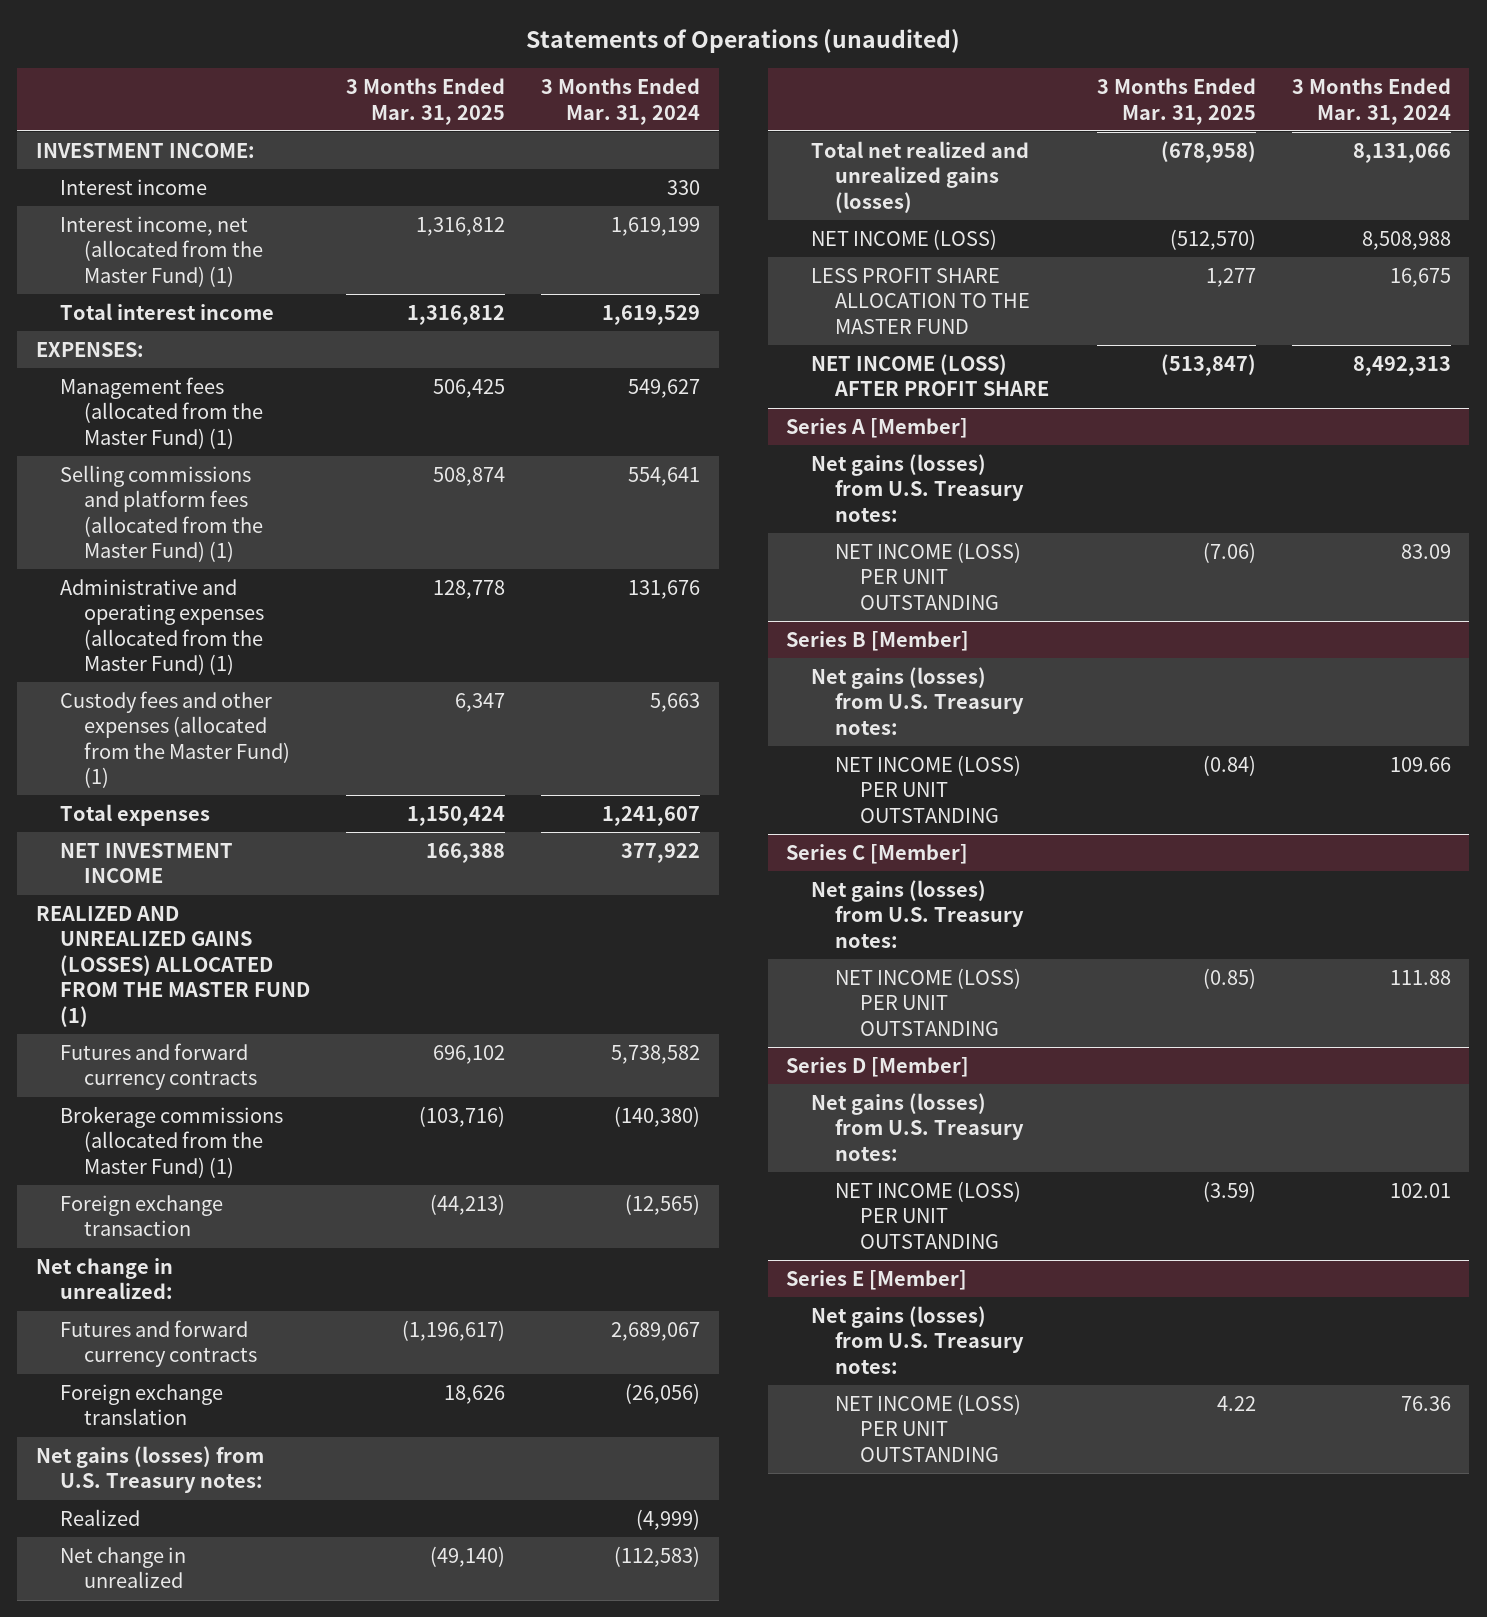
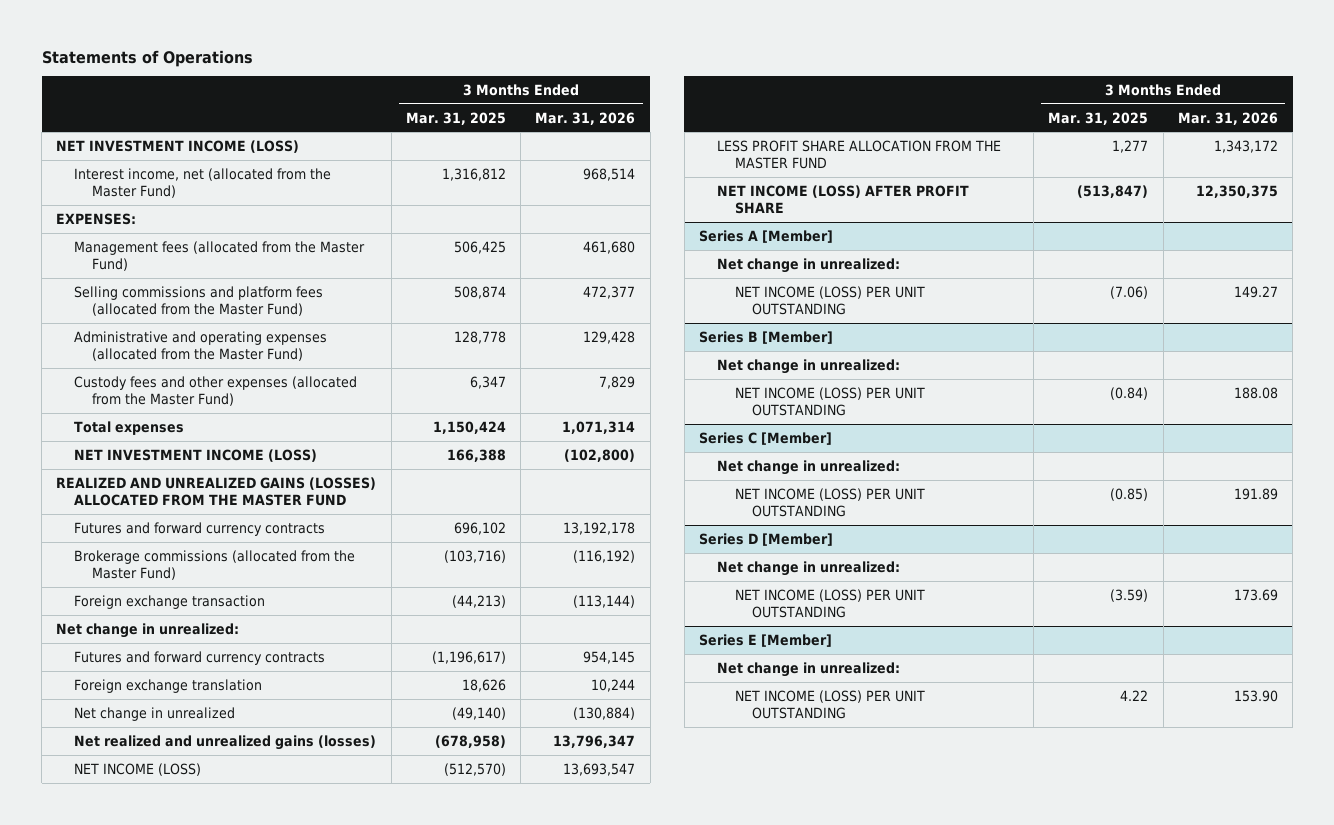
- Statements of Operations (unaudited)
+ Statements of Operations
- | 3 Months Ended Mar. 31, 2025 | 3 Months Ended Mar. 31, 2024
+ | 3 Months Ended Mar. 31, 2025 | 3 Months Ended Mar. 31, 2026
- INVESTMENT INCOME:
- Interest income | | 330
- Interest income, net (allocated from the Master Fund) (1) | 1,316,812 | 1,619,199
- Total interest income | 1,316,812 | 1,619,529
+ NET INVESTMENT INCOME (LOSS)
+ Interest income, net (allocated from the Master Fund) | 1,316,812 | 968,514
- Management fees (allocated from the Master Fund) (1) | 506,425 | 549,627
- Selling commissions and platform fees (allocated from the Master Fund) (1) | 508,874 | 554,641
- Administrative and operating expenses (allocated from the Master Fund) (1) | 128,778 | 131,676
- Custody fees and other expenses (allocated from the Master Fund) (1) | 6,347 | 5,663
+ Management fees (allocated from the Master Fund) | 506,425 | 461,680
+ Selling commissions and platform fees (allocated from the Master Fund) | 508,874 | 472,377
+ Administrative and operating expenses (allocated from the Master Fund) | 128,778 | 129,428
+ Custody fees and other expenses (allocated from the Master Fund) | 6,347 | 7,829
- NET INVESTMENT INCOME | 166,388 | 377,922
- REALIZED AND UNREALIZED GAINS (LOSSES) ALLOCATED FROM THE MASTER FUND (1)
+ NET INVESTMENT INCOME (LOSS) | 166,388 | (102,800)
+ REALIZED AND UNREALIZED GAINS (LOSSES) ALLOCATED FROM THE MASTER FUND
- Brokerage commissions (allocated from the Master Fund) (1) | (103,716) | (140,380)
+ Brokerage commissions (allocated from the Master Fund) | (103,716) | (116,192)
- Net gains (losses) from U.S. Treasury notes:
- Realized | | (4,999)
- Total net realized and unrealized gains (losses) | (678,958) | 8,131,066
+ Net realized and unrealized gains (losses) | (678,958) | 13,796,347
- LESS PROFIT SHARE ALLOCATION TO THE MASTER FUND | 1,277 | 16,675
+ LESS PROFIT SHARE ALLOCATION FROM THE MASTER FUND | 1,277 | 1,343,172
@ Series A [Member]
- Net gains (losses) from U.S. Treasury notes:
+ Net change in unrealized:
@ Series B [Member]
- Net gains (losses) from U.S. Treasury notes:
+ Net change in unrealized:
@ Series C [Member]
- Net gains (losses) from U.S. Treasury notes:
+ Net change in unrealized:
@ Series D [Member]
- Net gains (losses) from U.S. Treasury notes:
+ Net change in unrealized:
@ Series E [Member]
- Net gains (losses) from U.S. Treasury notes:
+ Net change in unrealized:

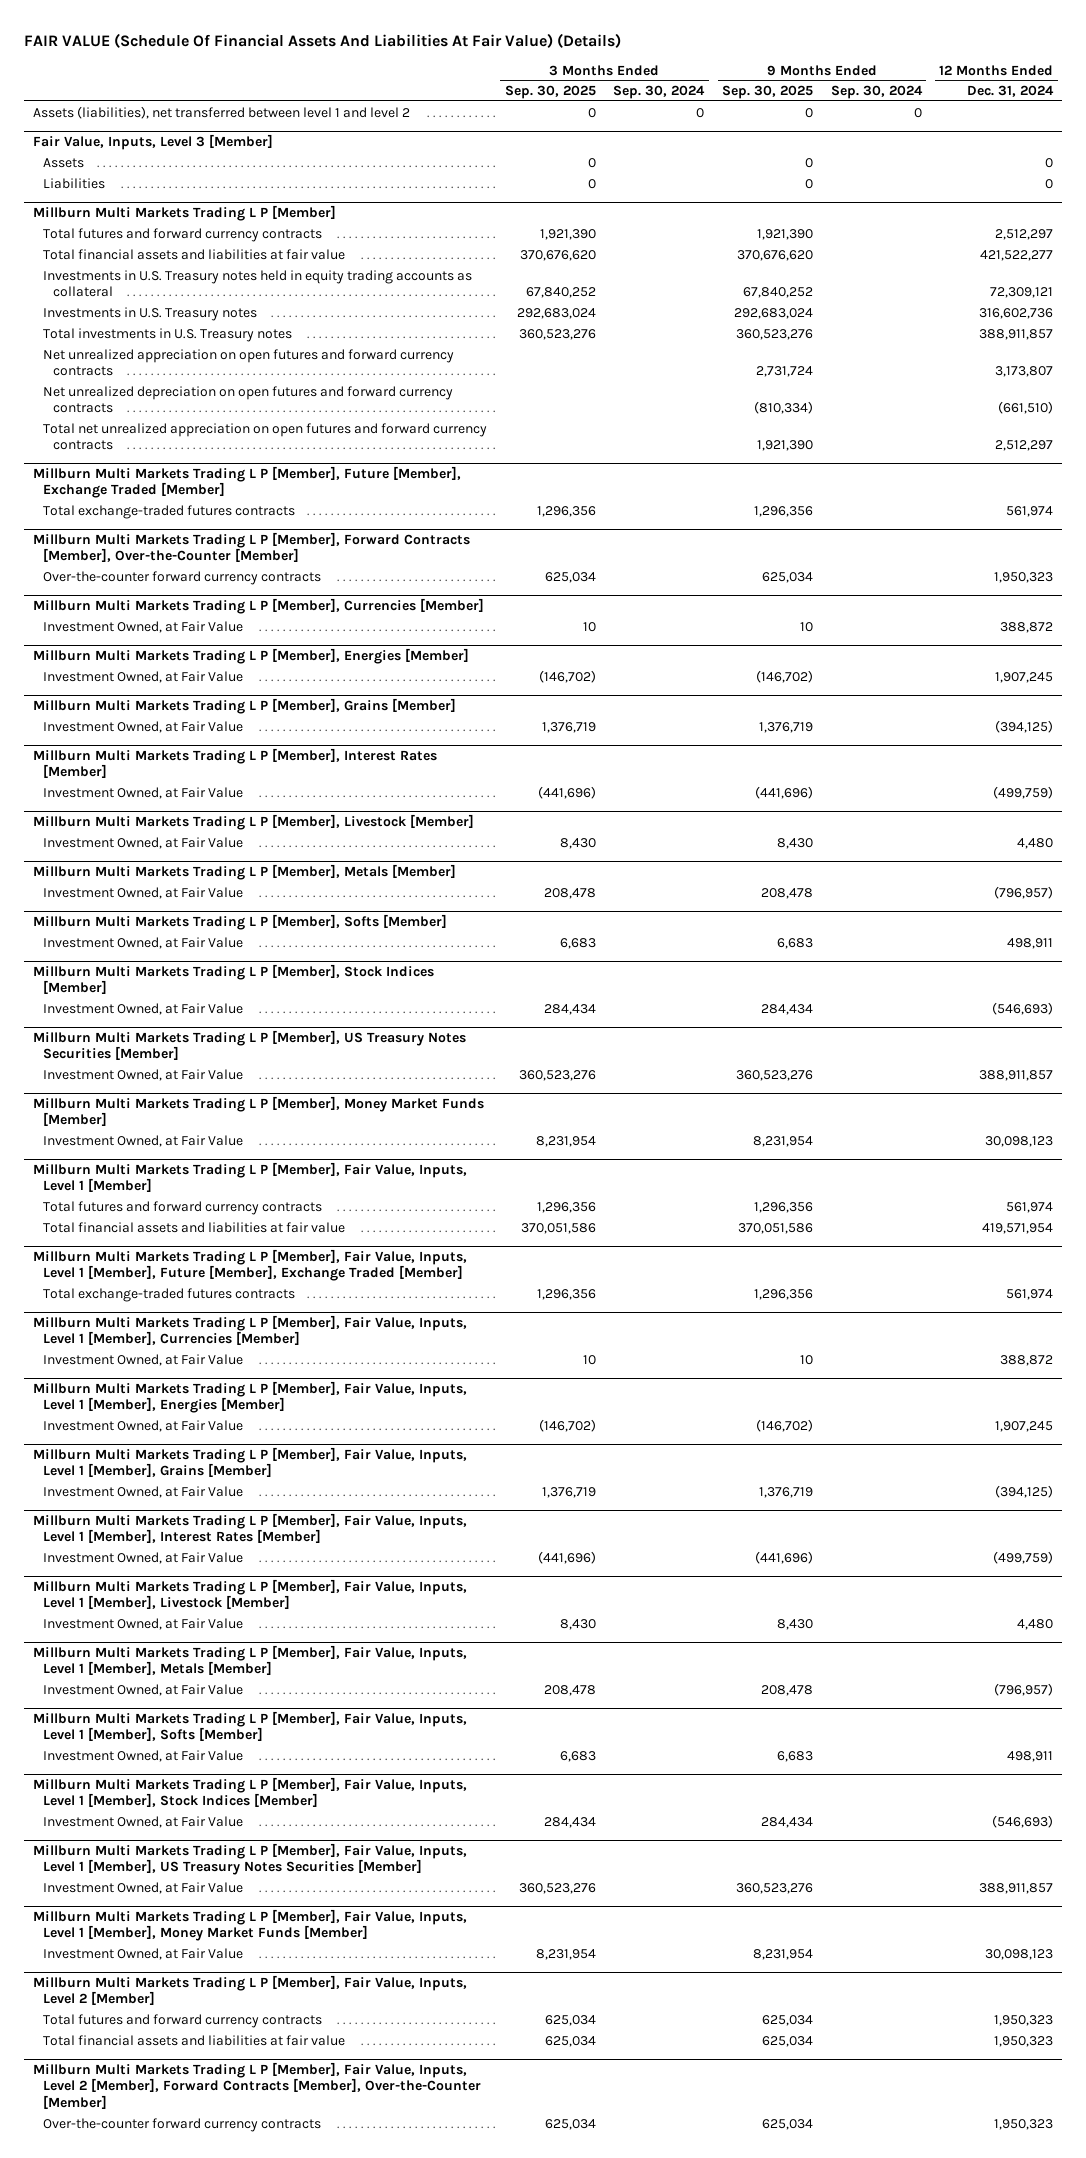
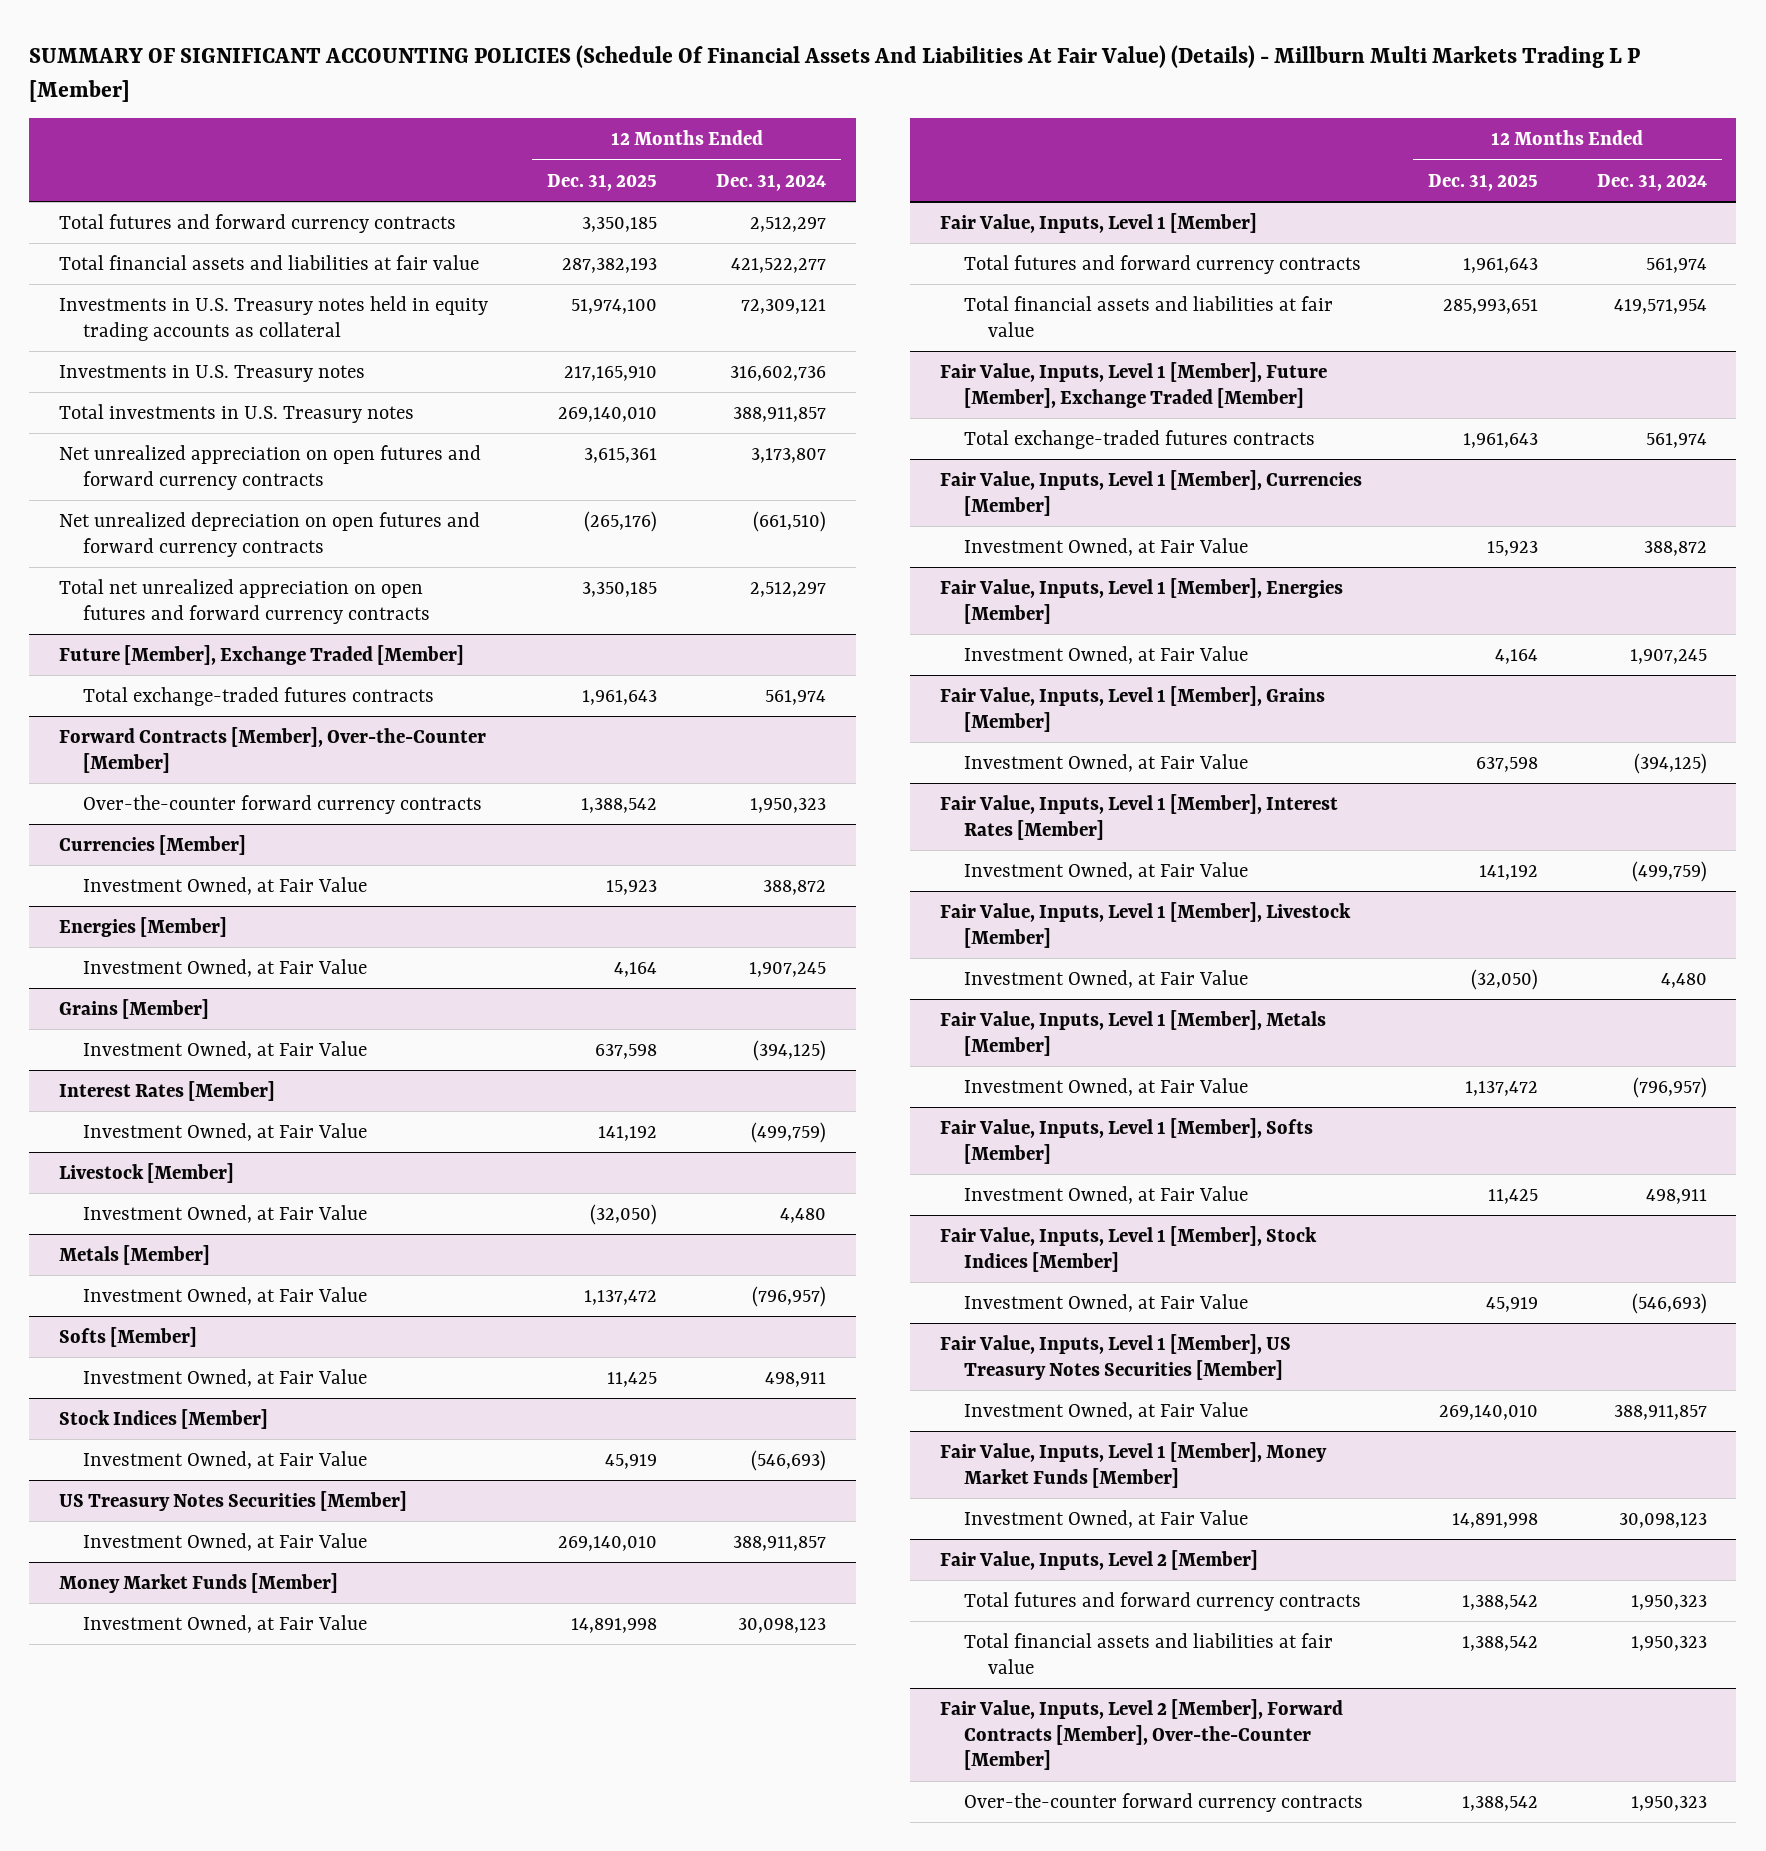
- FAIR VALUE (Schedule Of Financial Assets And Liabilities At Fair Value) (Details)
+ SUMMARY OF SIGNIFICANT ACCOUNTING POLICIES (Schedule Of Financial Assets And Liabilities At Fair Value) (Details) - Millburn Multi Markets Trading L P [Member]
- | 3 Months Ended Sep. 30, 2025 | 3 Months Ended Sep. 30, 2024 | 9 Months Ended Sep. 30, 2025 | 9 Months Ended Sep. 30, 2024 | 12 Months Ended Dec. 31, 2024
+ | 12 Months Ended Dec. 31, 2025 | 12 Months Ended Dec. 31, 2024
- Assets (liabilities), net transferred between level 1 and level 2 | 0 | 0 | 0 | 0 |
- Fair Value, Inputs, Level 3 [Member]
- Assets | 0 | | 0 | | 0
- Liabilities | 0 | | 0 | | 0
- Millburn Multi Markets Trading L P [Member]
- Millburn Multi Markets Trading L P [Member], Future [Member], Exchange Traded [Member]
+ Future [Member], Exchange Traded [Member]
- Millburn Multi Markets Trading L P [Member], Forward Contracts [Member], Over-the-Counter [Member]
+ Forward Contracts [Member], Over-the-Counter [Member]
- Millburn Multi Markets Trading L P [Member], Currencies [Member]
+ Currencies [Member]
- Millburn Multi Markets Trading L P [Member], Energies [Member]
+ Energies [Member]
- Millburn Multi Markets Trading L P [Member], Grains [Member]
+ Grains [Member]
- Millburn Multi Markets Trading L P [Member], Interest Rates [Member]
+ Interest Rates [Member]
- Millburn Multi Markets Trading L P [Member], Livestock [Member]
+ Livestock [Member]
- Millburn Multi Markets Trading L P [Member], Metals [Member]
+ Metals [Member]
- Millburn Multi Markets Trading L P [Member], Softs [Member]
+ Softs [Member]
- Millburn Multi Markets Trading L P [Member], Stock Indices [Member]
+ Stock Indices [Member]
- Millburn Multi Markets Trading L P [Member], US Treasury Notes Securities [Member]
+ US Treasury Notes Securities [Member]
- Millburn Multi Markets Trading L P [Member], Money Market Funds [Member]
+ Money Market Funds [Member]
- Millburn Multi Markets Trading L P [Member], Fair Value, Inputs, Level 1 [Member]
+ Fair Value, Inputs, Level 1 [Member]
- Millburn Multi Markets Trading L P [Member], Fair Value, Inputs, Level 1 [Member], Future [Member], Exchange Traded [Member]
+ Fair Value, Inputs, Level 1 [Member], Future [Member], Exchange Traded [Member]
- Millburn Multi Markets Trading L P [Member], Fair Value, Inputs, Level 1 [Member], Currencies [Member]
+ Fair Value, Inputs, Level 1 [Member], Currencies [Member]
- Millburn Multi Markets Trading L P [Member], Fair Value, Inputs, Level 1 [Member], Energies [Member]
+ Fair Value, Inputs, Level 1 [Member], Energies [Member]
- Millburn Multi Markets Trading L P [Member], Fair Value, Inputs, Level 1 [Member], Grains [Member]
+ Fair Value, Inputs, Level 1 [Member], Grains [Member]
- Millburn Multi Markets Trading L P [Member], Fair Value, Inputs, Level 1 [Member], Interest Rates [Member]
+ Fair Value, Inputs, Level 1 [Member], Interest Rates [Member]
- Millburn Multi Markets Trading L P [Member], Fair Value, Inputs, Level 1 [Member], Livestock [Member]
+ Fair Value, Inputs, Level 1 [Member], Livestock [Member]
- Millburn Multi Markets Trading L P [Member], Fair Value, Inputs, Level 1 [Member], Metals [Member]
+ Fair Value, Inputs, Level 1 [Member], Metals [Member]
- Millburn Multi Markets Trading L P [Member], Fair Value, Inputs, Level 1 [Member], Softs [Member]
+ Fair Value, Inputs, Level 1 [Member], Softs [Member]
- Millburn Multi Markets Trading L P [Member], Fair Value, Inputs, Level 1 [Member], Stock Indices [Member]
+ Fair Value, Inputs, Level 1 [Member], Stock Indices [Member]
- Millburn Multi Markets Trading L P [Member], Fair Value, Inputs, Level 1 [Member], US Treasury Notes Securities [Member]
+ Fair Value, Inputs, Level 1 [Member], US Treasury Notes Securities [Member]
- Millburn Multi Markets Trading L P [Member], Fair Value, Inputs, Level 1 [Member], Money Market Funds [Member]
+ Fair Value, Inputs, Level 1 [Member], Money Market Funds [Member]
- Millburn Multi Markets Trading L P [Member], Fair Value, Inputs, Level 2 [Member]
+ Fair Value, Inputs, Level 2 [Member]
- Millburn Multi Markets Trading L P [Member], Fair Value, Inputs, Level 2 [Member], Forward Contracts [Member], Over-the-Counter [Member]
+ Fair Value, Inputs, Level 2 [Member], Forward Contracts [Member], Over-the-Counter [Member]

